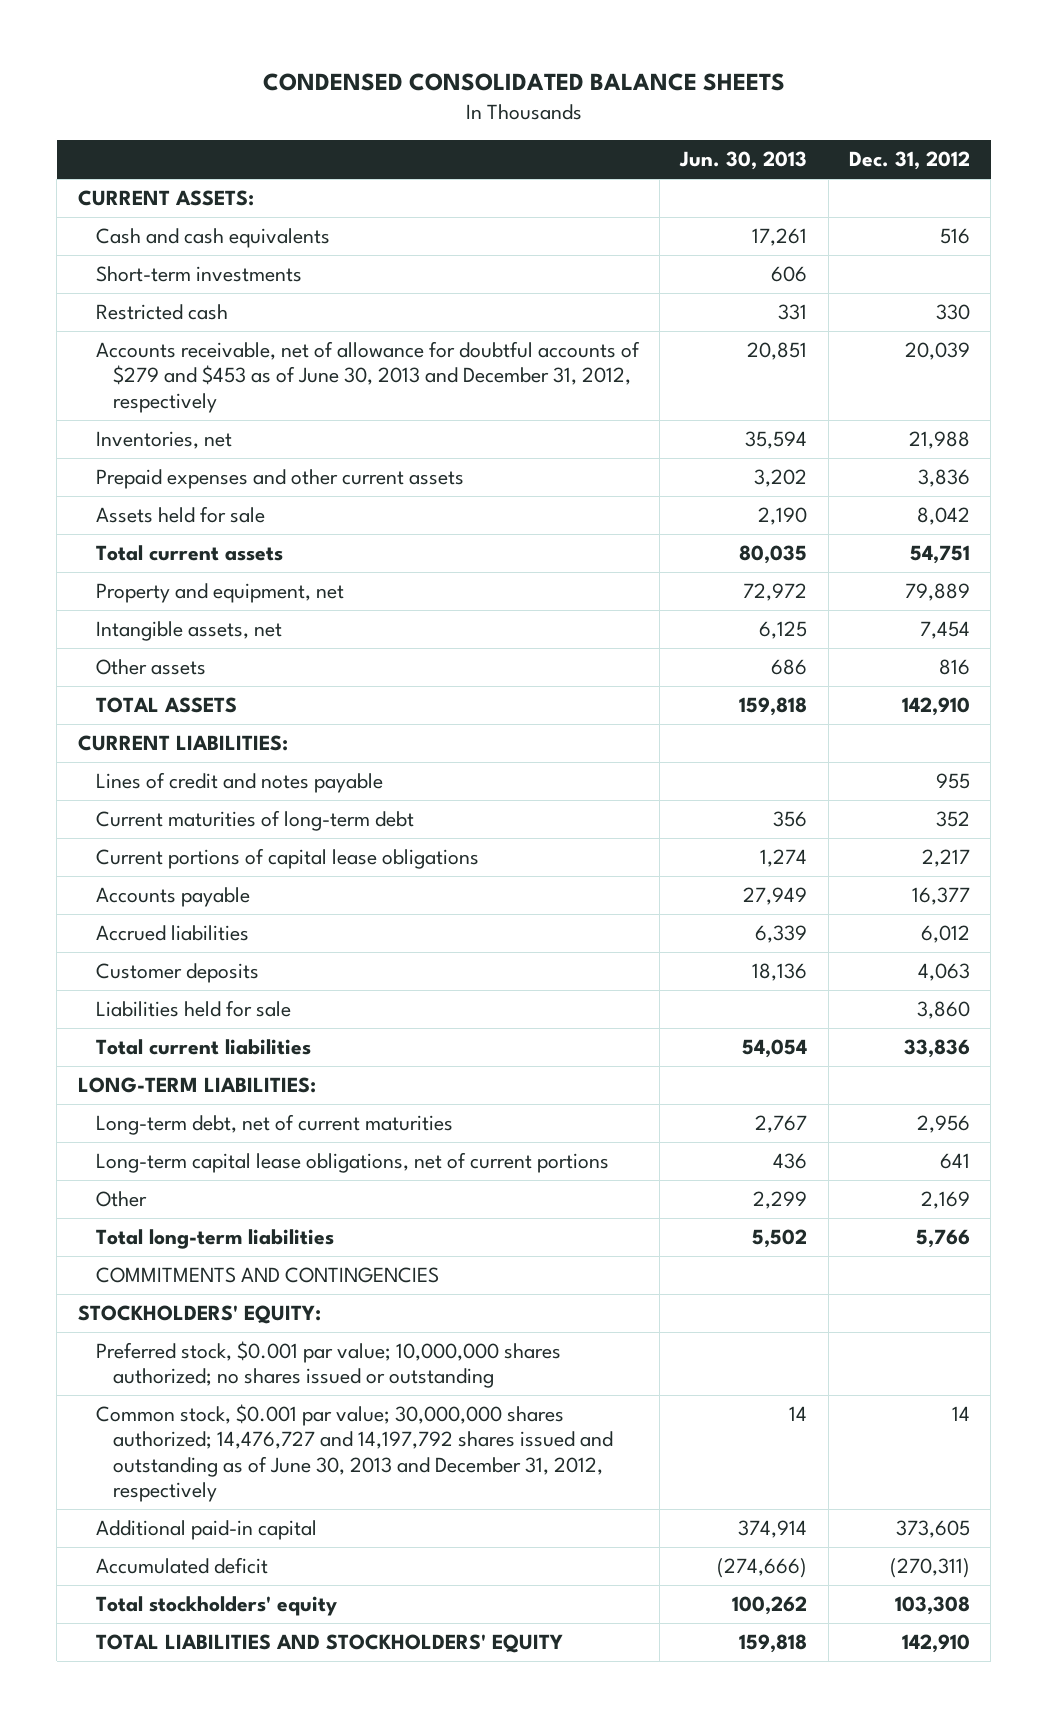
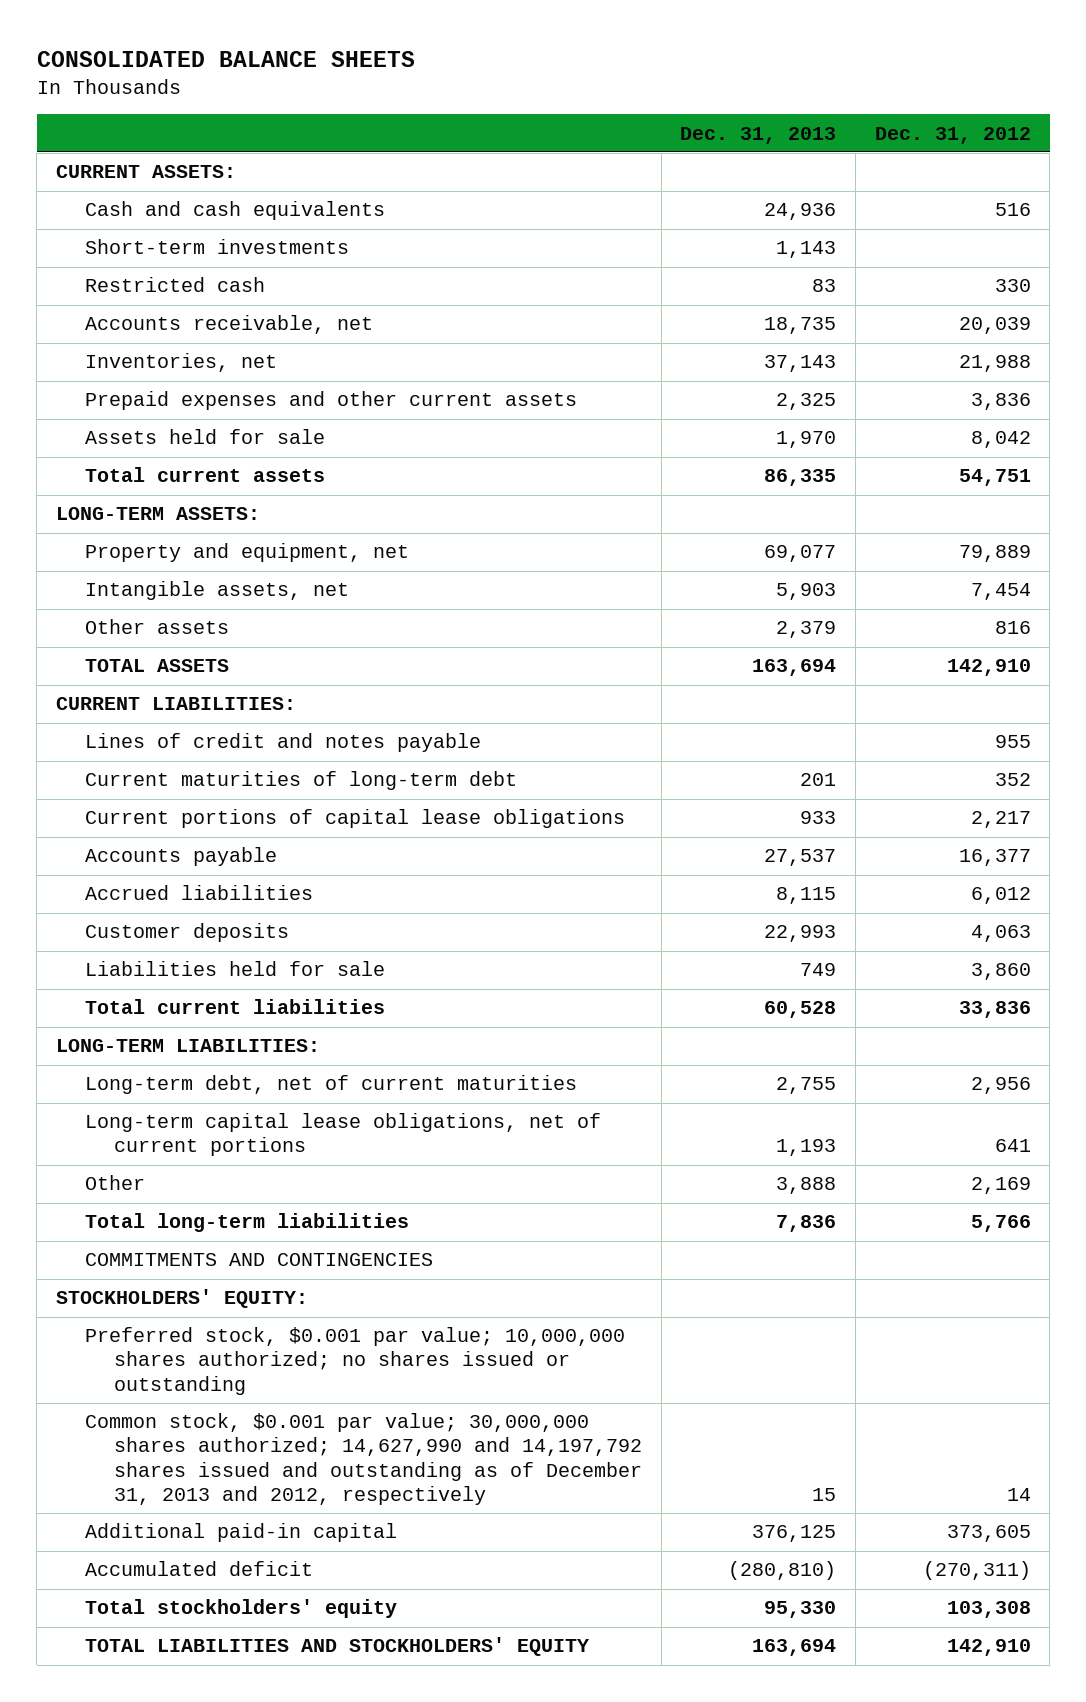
- CONDENSED CONSOLIDATED BALANCE SHEETS
+ CONSOLIDATED BALANCE SHEETS
- | Jun. 30, 2013 | Dec. 31, 2012
+ | Dec. 31, 2013 | Dec. 31, 2012
- Accounts receivable, net of allowance for doubtful accounts of $279 and $453 as of June 30, 2013 and December 31, 2012, respectively | 20,851 | 20,039
+ Accounts receivable, net | 18,735 | 20,039
+ LONG-TERM ASSETS:
- Common stock, $0.001 par value; 30,000,000 shares authorized; 14,476,727 and 14,197,792 shares issued and outstanding as of June 30, 2013 and December 31, 2012, respectively | 14 | 14
+ Common stock, $0.001 par value; 30,000,000 shares authorized; 14,627,990 and 14,197,792 shares issued and outstanding as of December 31, 2013 and 2012, respectively | 15 | 14

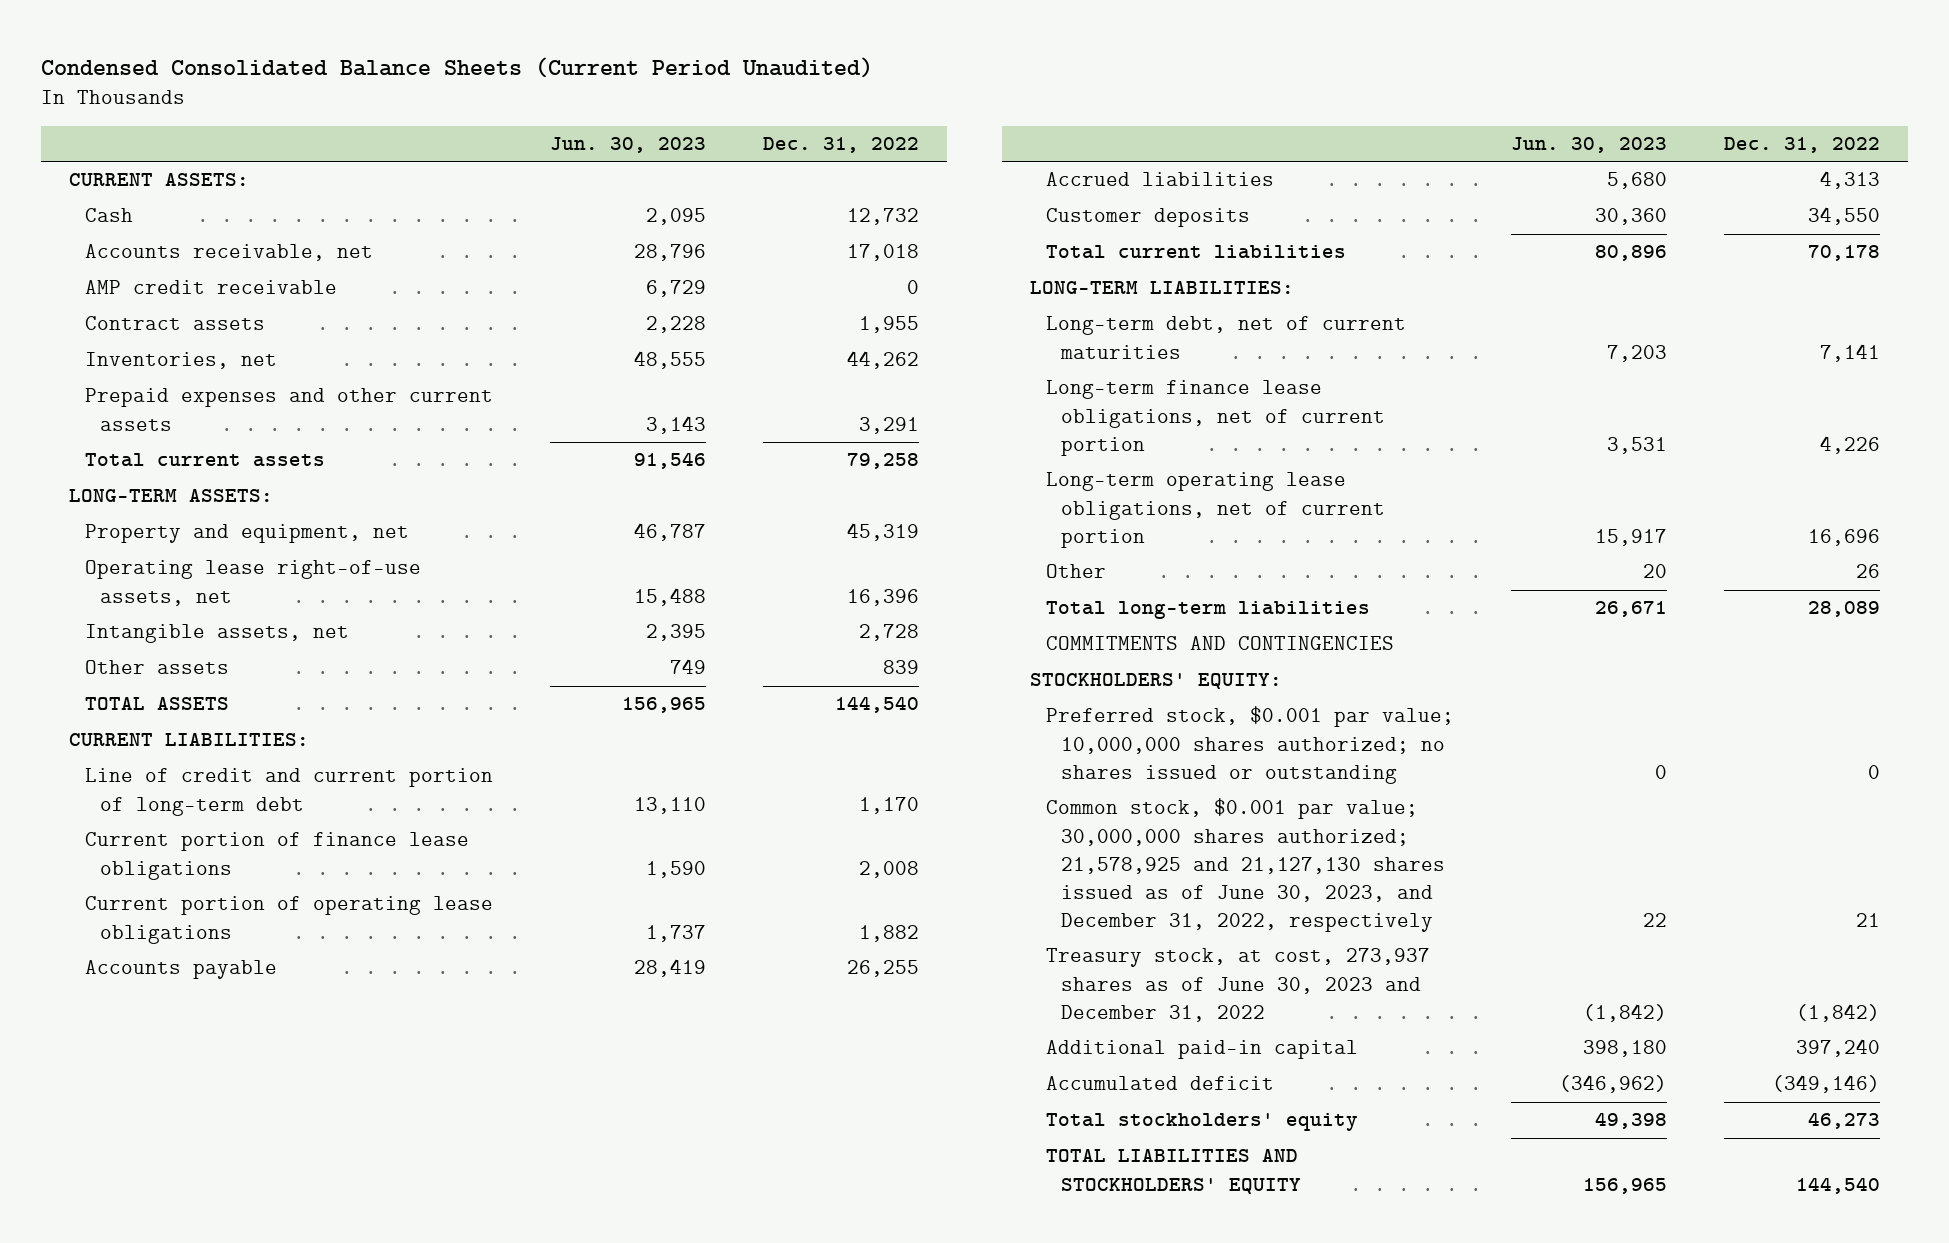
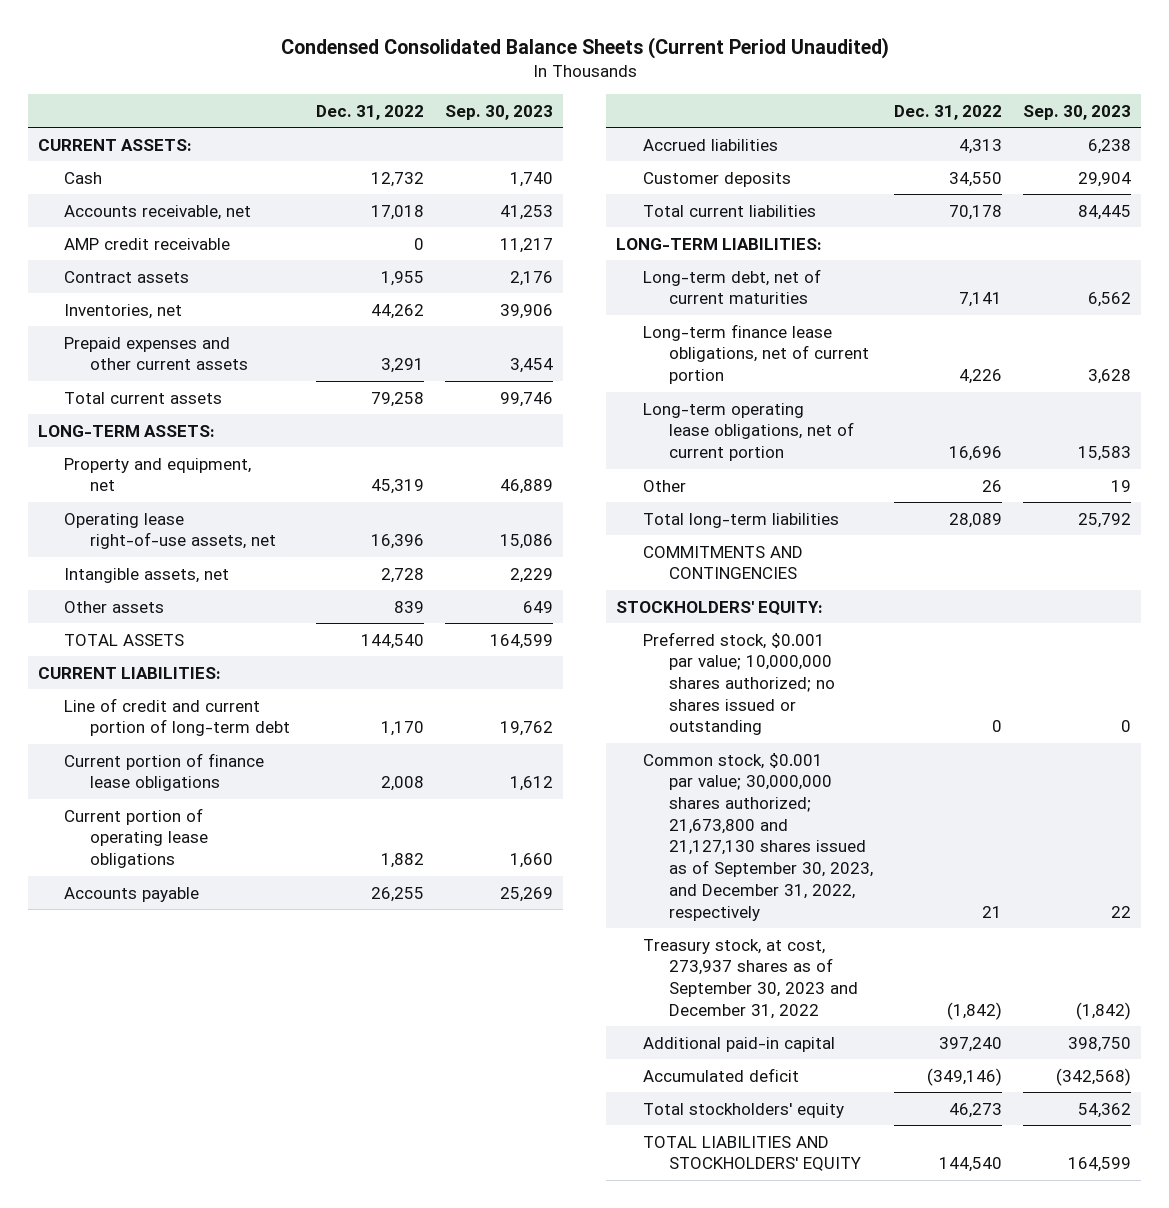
- | Jun. 30, 2023 | Dec. 31, 2022
+ | Dec. 31, 2022 | Sep. 30, 2023
- Common stock, $0.001 par value; 30,000,000 shares authorized; 21,578,925 and 21,127,130 shares issued as of June 30, 2023, and December 31, 2022, respectively | 22 | 21
- Treasury stock, at cost, 273,937 shares as of June 30, 2023 and December 31, 2022 | (1,842) | (1,842)
+ Common stock, $0.001 par value; 30,000,000 shares authorized; 21,673,800 and 21,127,130 shares issued as of September 30, 2023, and December 31, 2022, respectively | 21 | 22
+ Treasury stock, at cost, 273,937 shares as of September 30, 2023 and December 31, 2022 | (1,842) | (1,842)

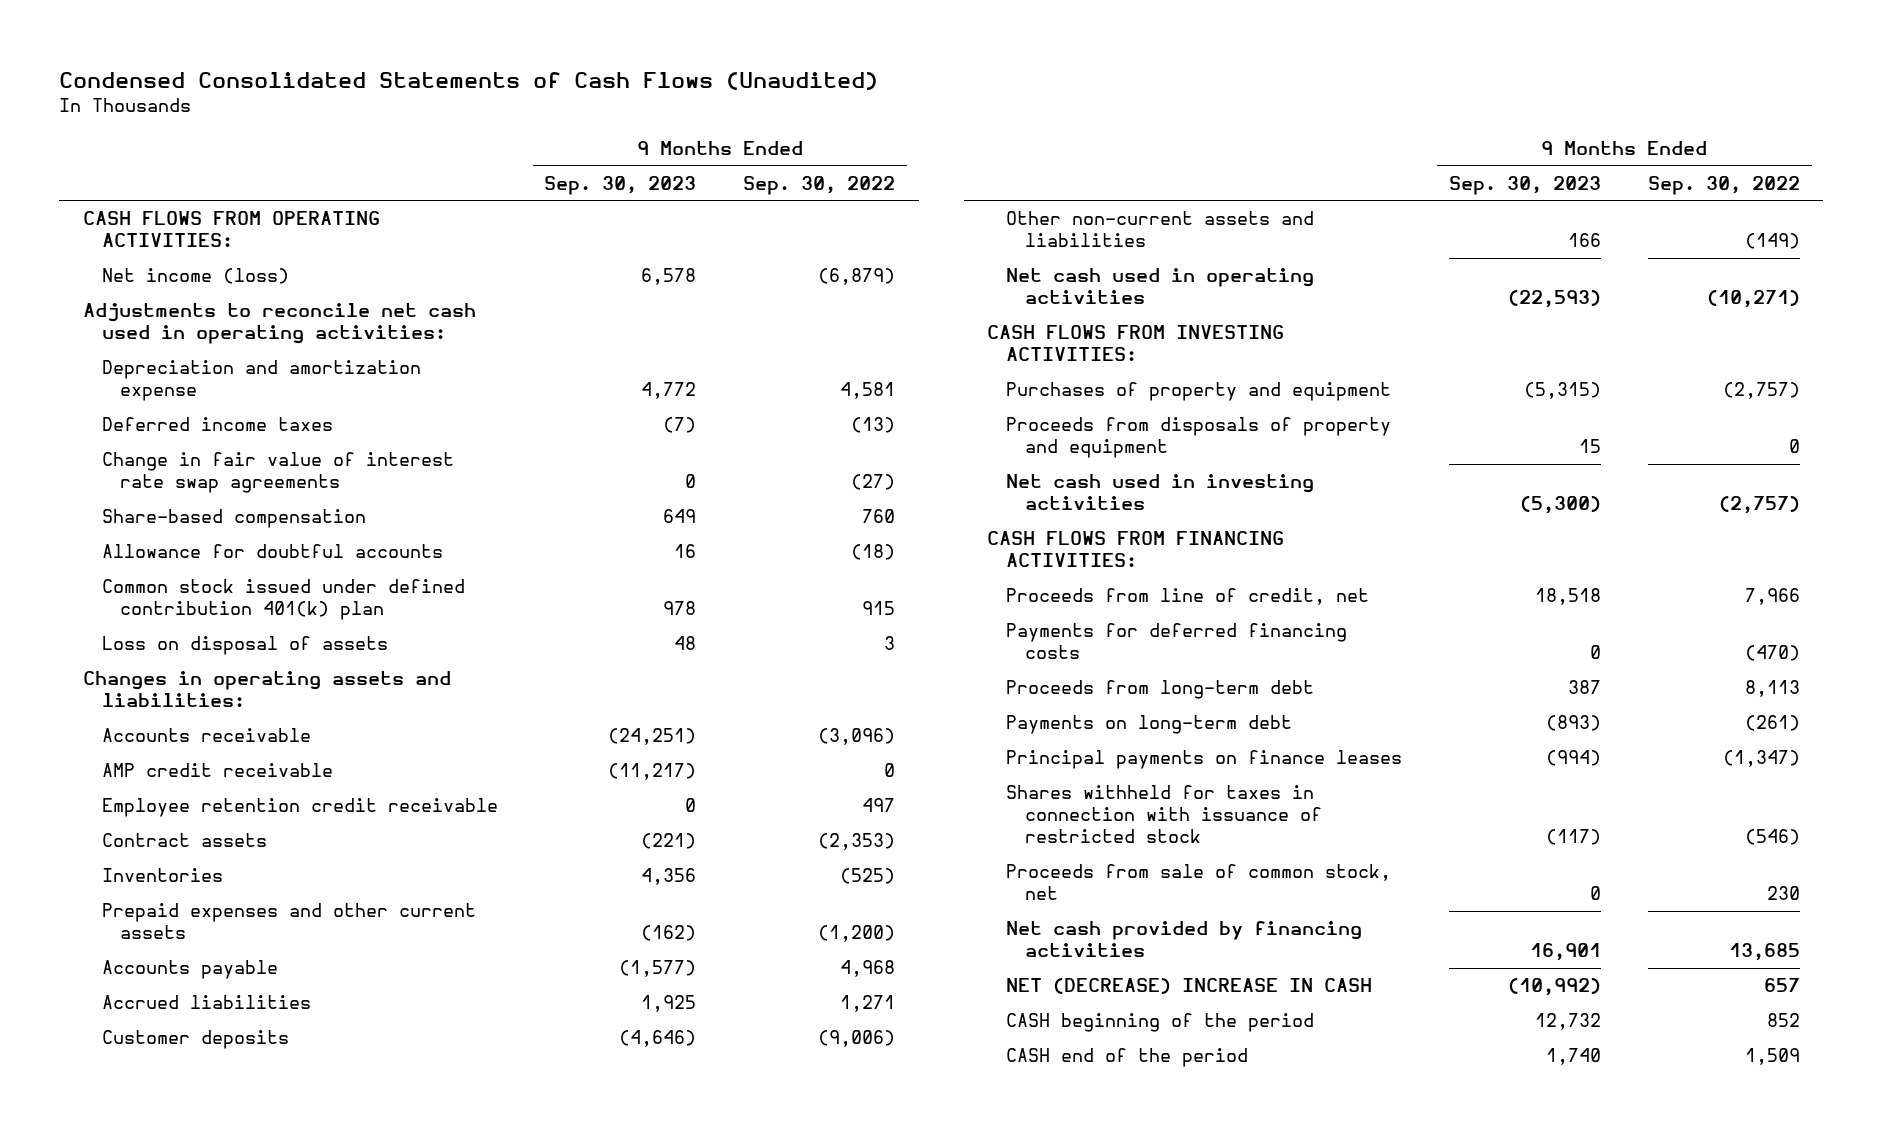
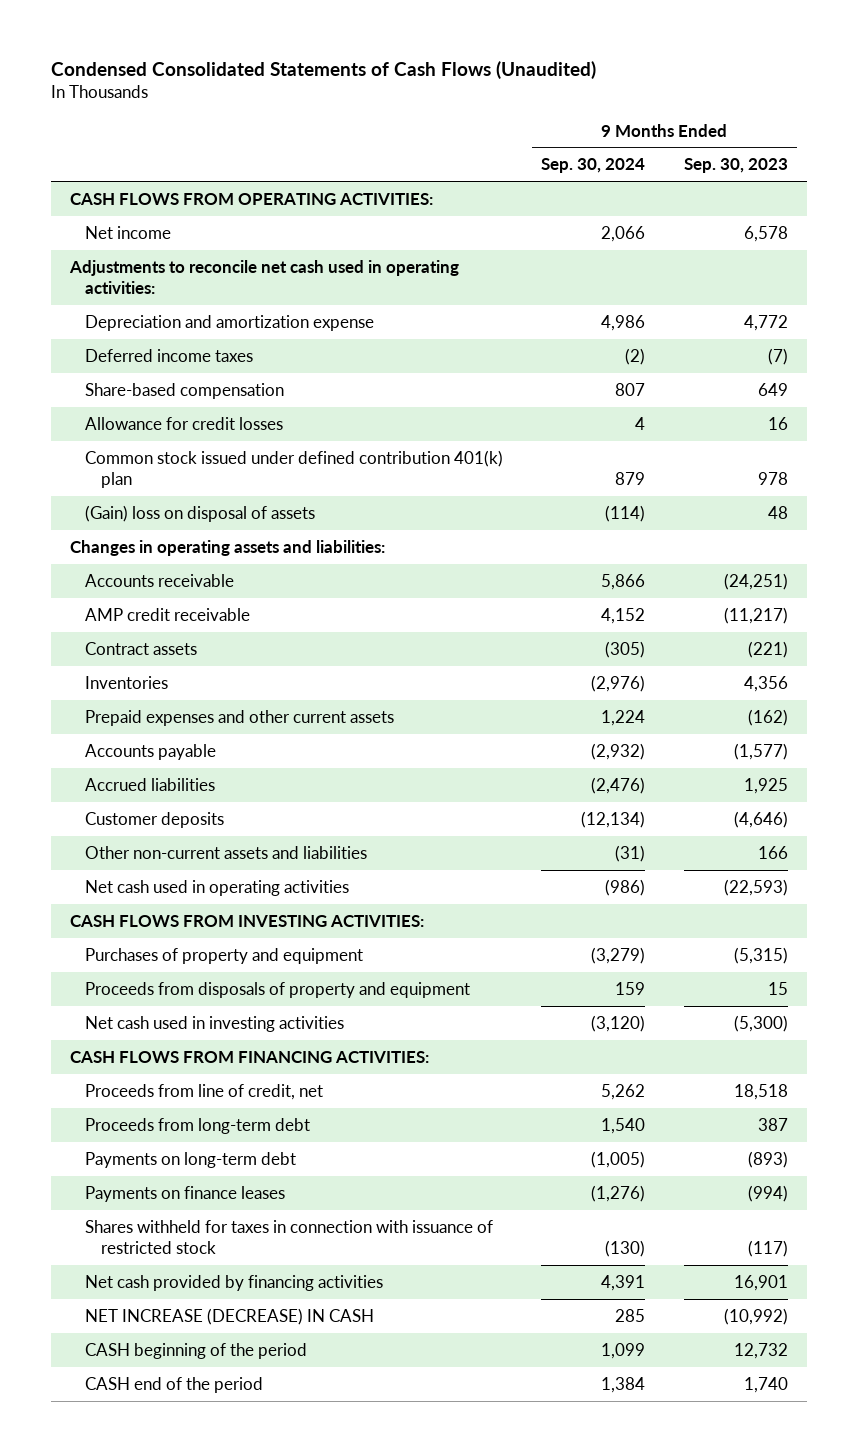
- | 9 Months Ended Sep. 30, 2023 | 9 Months Ended Sep. 30, 2022
+ | 9 Months Ended Sep. 30, 2024 | 9 Months Ended Sep. 30, 2023
- Net income (loss) | 6,578 | (6,879)
+ Net income | 2,066 | 6,578
- Change in fair value of interest rate swap agreements | 0 | (27)
- Allowance for doubtful accounts | 16 | (18)
+ Allowance for credit losses | 4 | 16
- Loss on disposal of assets | 48 | 3
+ (Gain) loss on disposal of assets | (114) | 48
- Employee retention credit receivable | 0 | 497
- Payments for deferred financing costs | 0 | (470)
- Principal payments on finance leases | (994) | (1,347)
+ Payments on finance leases | (1,276) | (994)
- Proceeds from sale of common stock, net | 0 | 230
- NET (DECREASE) INCREASE IN CASH | (10,992) | 657
+ NET INCREASE (DECREASE) IN CASH | 285 | (10,992)

